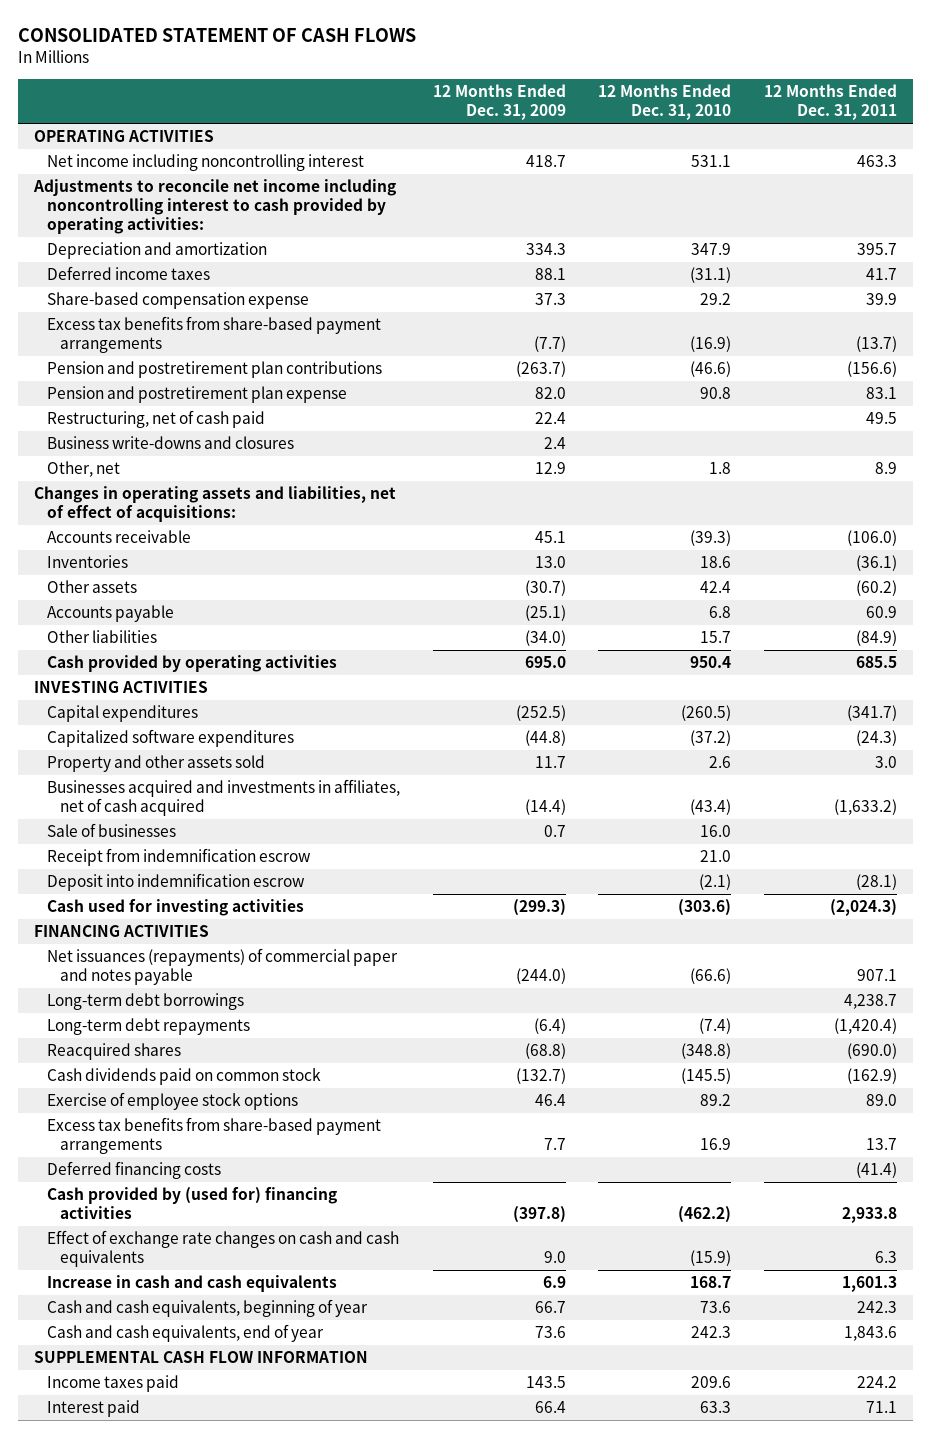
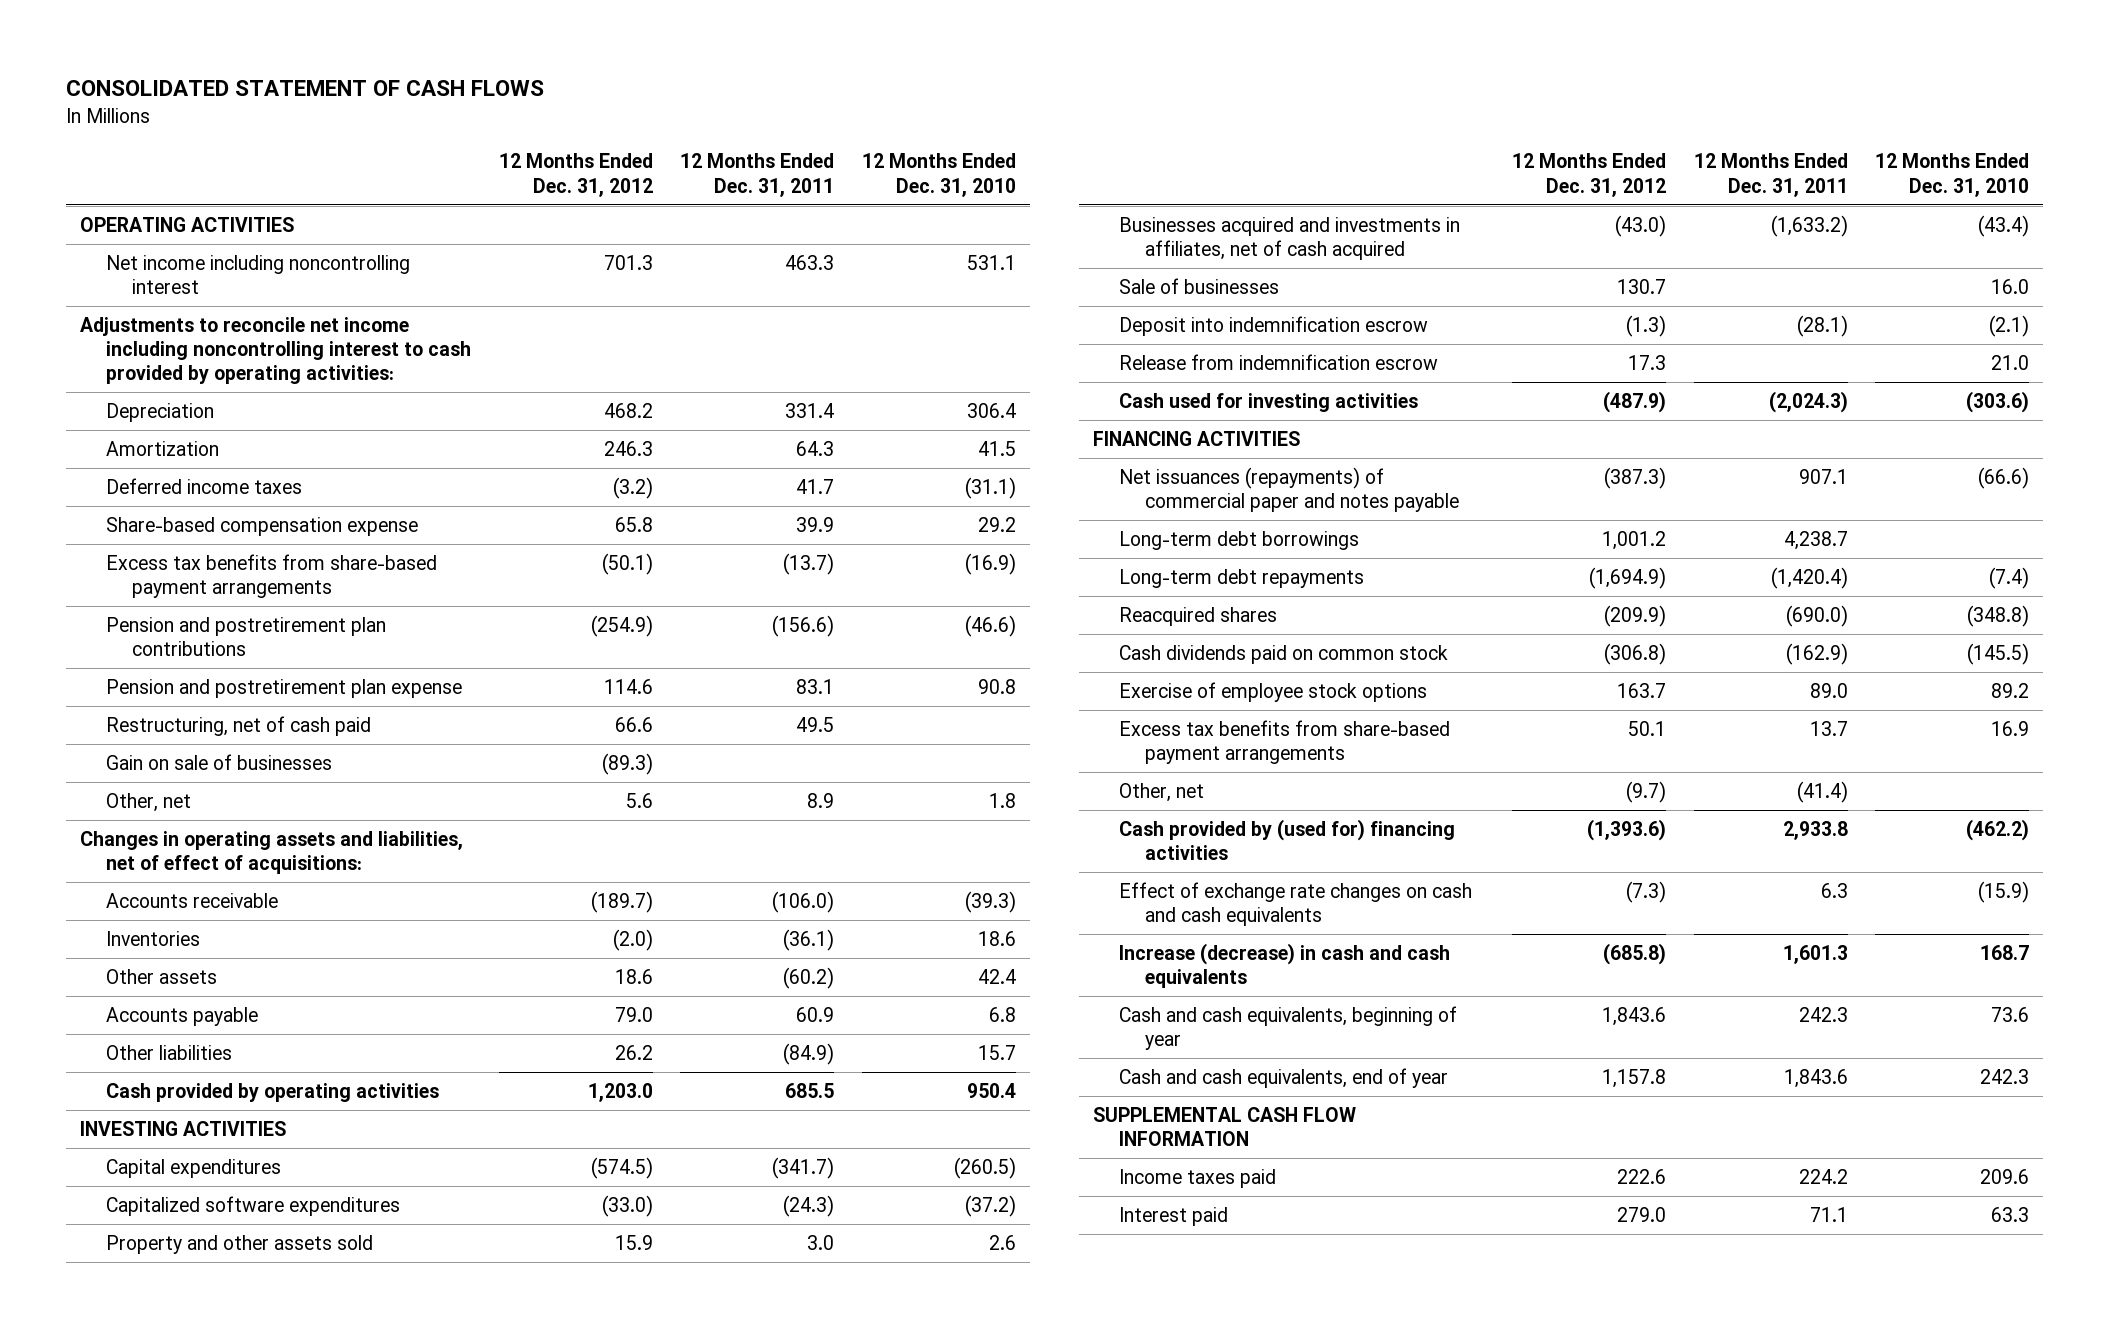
- | 12 Months Ended Dec. 31, 2009 | 12 Months Ended Dec. 31, 2010 | 12 Months Ended Dec. 31, 2011
+ | 12 Months Ended Dec. 31, 2012 | 12 Months Ended Dec. 31, 2011 | 12 Months Ended Dec. 31, 2010
- Depreciation and amortization | 334.3 | 347.9 | 395.7
+ Depreciation | 468.2 | 331.4 | 306.4
+ Amortization | 246.3 | 64.3 | 41.5
- Business write-downs and closures | 2.4 | |
+ Gain on sale of businesses | (89.3) | |
- Receipt from indemnification escrow | | 21.0 |
+ Release from indemnification escrow | 17.3 | | 21.0
- Deferred financing costs | | | (41.4)
+ Other, net | (9.7) | (41.4) |
- Increase in cash and cash equivalents | 6.9 | 168.7 | 1,601.3
+ Increase (decrease) in cash and cash equivalents | (685.8) | 1,601.3 | 168.7

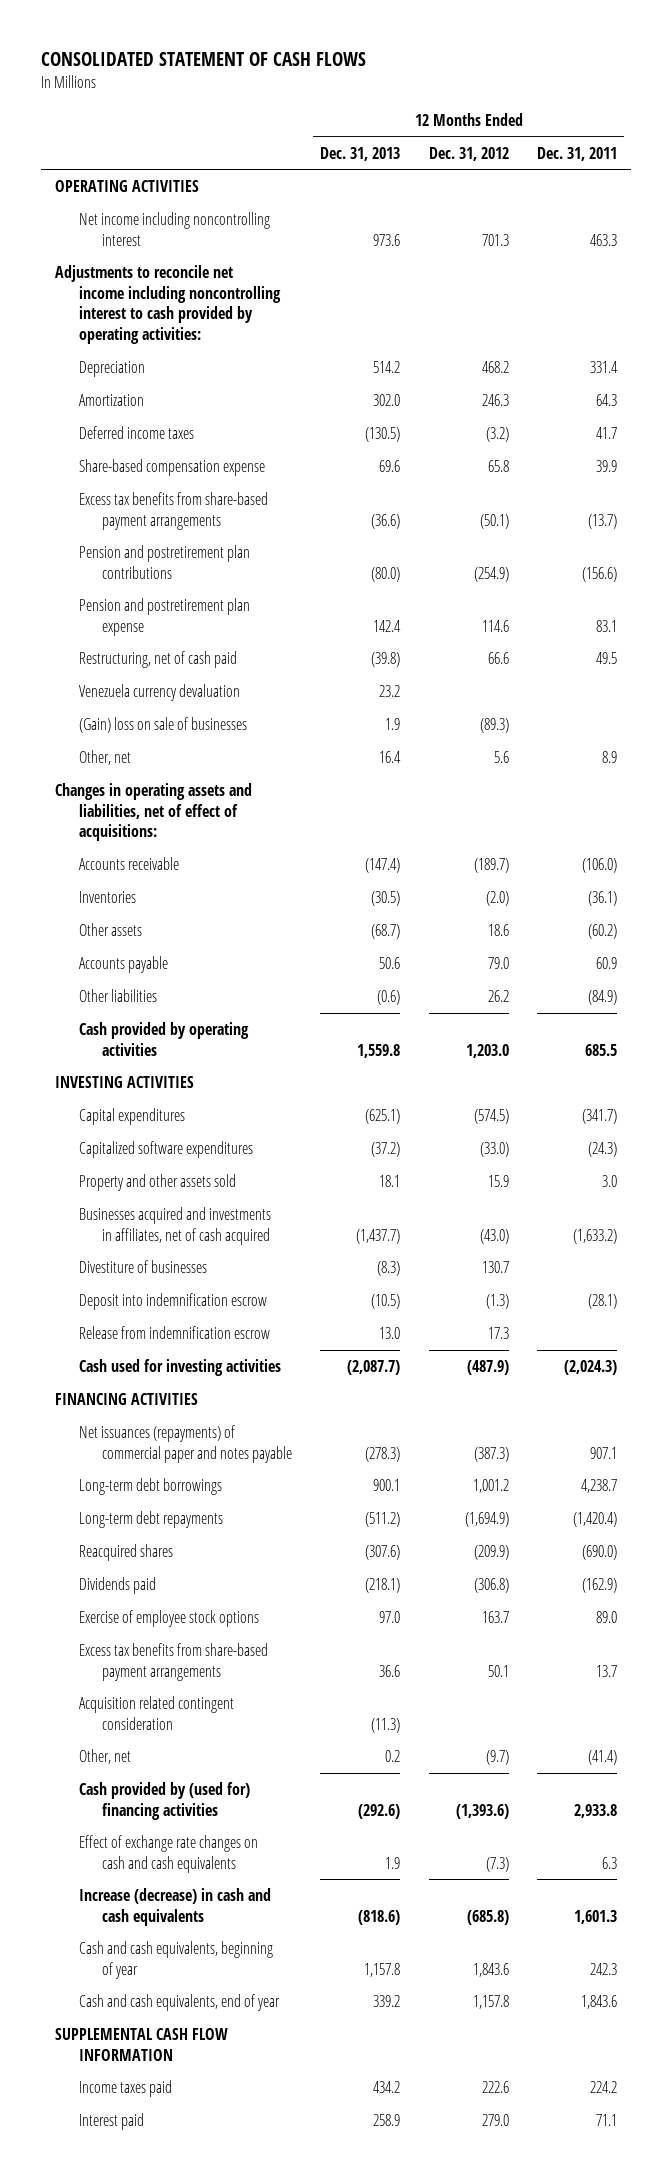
- | 12 Months Ended Dec. 31, 2012 | 12 Months Ended Dec. 31, 2011 | 12 Months Ended Dec. 31, 2010
+ | 12 Months Ended Dec. 31, 2013 | 12 Months Ended Dec. 31, 2012 | 12 Months Ended Dec. 31, 2011
- Gain on sale of businesses | (89.3) | |
+ Venezuela currency devaluation | 23.2 | |
+ (Gain) loss on sale of businesses | 1.9 | (89.3) |
- Sale of businesses | 130.7 | | 16.0
+ Divestiture of businesses | (8.3) | 130.7 |
- Cash dividends paid on common stock | (306.8) | (162.9) | (145.5)
+ Dividends paid | (218.1) | (306.8) | (162.9)
+ Acquisition related contingent consideration | (11.3) | |

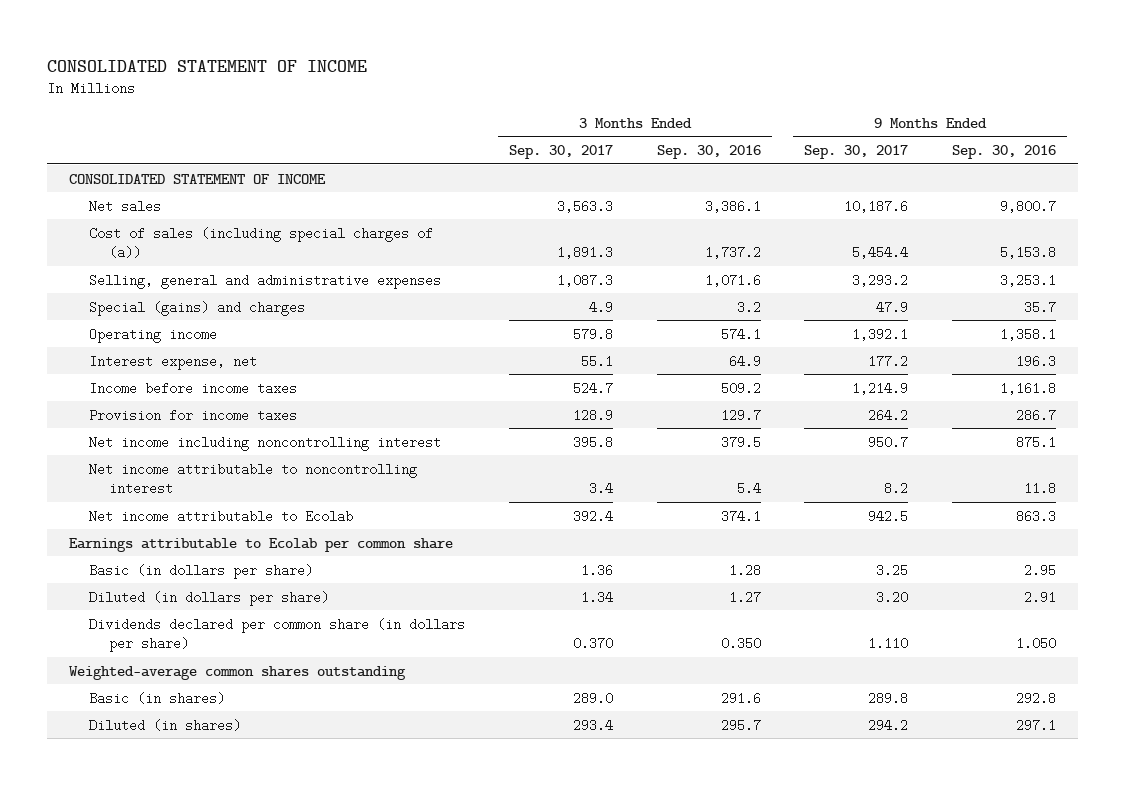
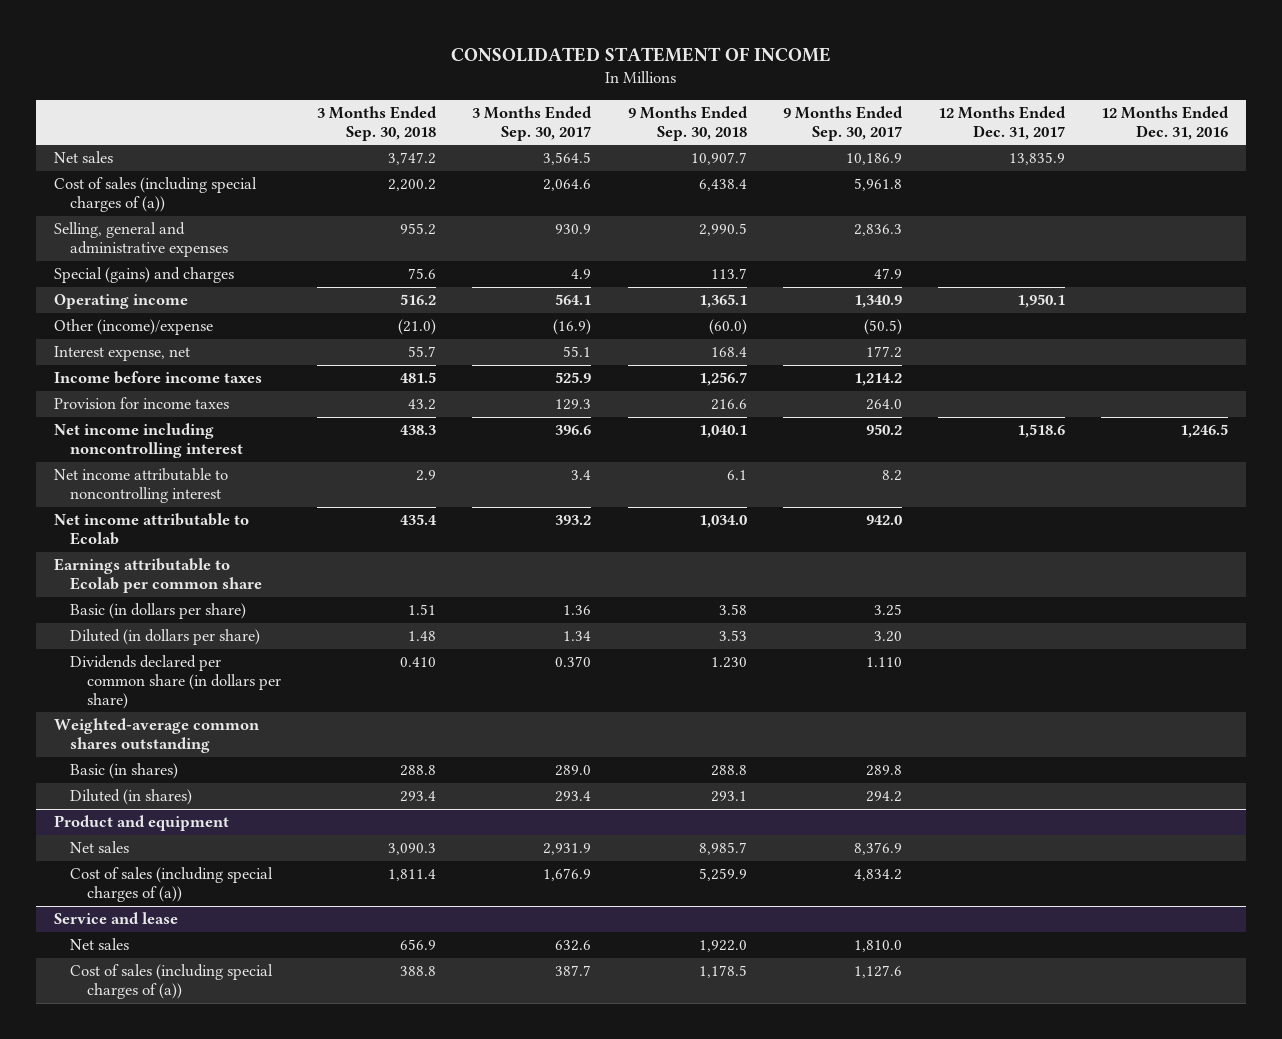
- | 3 Months Ended Sep. 30, 2017 | 3 Months Ended Sep. 30, 2016 | 9 Months Ended Sep. 30, 2017 | 9 Months Ended Sep. 30, 2016
+ | 3 Months Ended Sep. 30, 2018 | 3 Months Ended Sep. 30, 2017 | 9 Months Ended Sep. 30, 2018 | 9 Months Ended Sep. 30, 2017 | 12 Months Ended Dec. 31, 2017 | 12 Months Ended Dec. 31, 2016
- CONSOLIDATED STATEMENT OF INCOME
- Net sales | 3,563.3 | 3,386.1 | 10,187.6 | 9,800.7
- Cost of sales (including special charges of (a)) | 1,891.3 | 1,737.2 | 5,454.4 | 5,153.8
- Selling, general and administrative expenses | 1,087.3 | 1,071.6 | 3,293.2 | 3,253.1
+ Net sales | 3,747.2 | 3,564.5 | 10,907.7 | 10,186.9 | 13,835.9 |
+ Cost of sales (including special charges of (a)) | 2,200.2 | 2,064.6 | 6,438.4 | 5,961.8 | |
+ Selling, general and administrative expenses | 955.2 | 930.9 | 2,990.5 | 2,836.3 | |
- Operating income | 579.8 | 574.1 | 1,392.1 | 1,358.1
+ Operating income | 516.2 | 564.1 | 1,365.1 | 1,340.9 | 1,950.1 |
+ Other (income)/expense | (21.0) | (16.9) | (60.0) | (50.5) | |
- Income before income taxes | 524.7 | 509.2 | 1,214.9 | 1,161.8
- Provision for income taxes | 128.9 | 129.7 | 264.2 | 286.7
- Net income including noncontrolling interest | 395.8 | 379.5 | 950.7 | 875.1
+ Income before income taxes | 481.5 | 525.9 | 1,256.7 | 1,214.2 | |
+ Provision for income taxes | 43.2 | 129.3 | 216.6 | 264.0 | |
+ Net income including noncontrolling interest | 438.3 | 396.6 | 1,040.1 | 950.2 | 1,518.6 | 1,246.5
- Net income attributable to Ecolab | 392.4 | 374.1 | 942.5 | 863.3
+ Net income attributable to Ecolab | 435.4 | 393.2 | 1,034.0 | 942.0 | |
+ Product and equipment
+ Net sales | 3,090.3 | 2,931.9 | 8,985.7 | 8,376.9 | |
+ Cost of sales (including special charges of (a)) | 1,811.4 | 1,676.9 | 5,259.9 | 4,834.2 | |
+ Service and lease
+ Net sales | 656.9 | 632.6 | 1,922.0 | 1,810.0 | |
+ Cost of sales (including special charges of (a)) | 388.8 | 387.7 | 1,178.5 | 1,127.6 | |

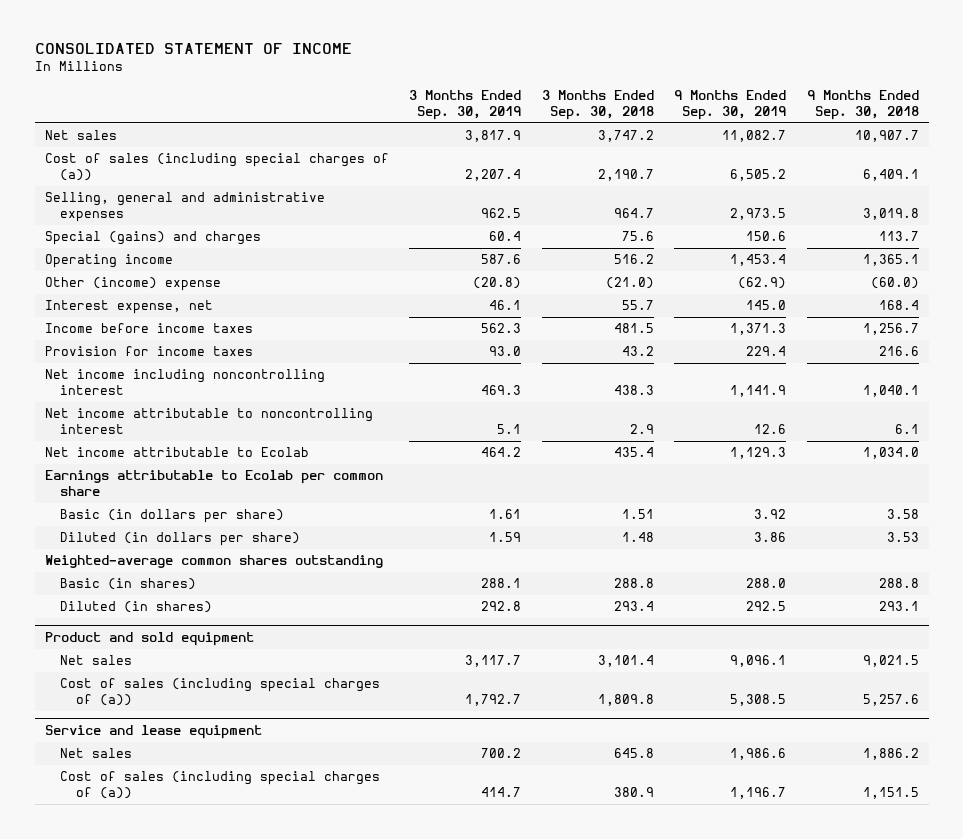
- | 3 Months Ended Sep. 30, 2018 | 3 Months Ended Sep. 30, 2017 | 9 Months Ended Sep. 30, 2018 | 9 Months Ended Sep. 30, 2017 | 12 Months Ended Dec. 31, 2017 | 12 Months Ended Dec. 31, 2016
+ | 3 Months Ended Sep. 30, 2019 | 3 Months Ended Sep. 30, 2018 | 9 Months Ended Sep. 30, 2019 | 9 Months Ended Sep. 30, 2018
- Cost of sales (including special charges of (a)) | 2,200.2 | 2,064.6 | 6,438.4 | 5,961.8 | |
- Selling, general and administrative expenses | 955.2 | 930.9 | 2,990.5 | 2,836.3 | |
+ Cost of sales (including special charges of (a)) | 2,207.4 | 2,190.7 | 6,505.2 | 6,409.1
+ Selling, general and administrative expenses | 962.5 | 964.7 | 2,973.5 | 3,019.8
- Other (income)/expense | (21.0) | (16.9) | (60.0) | (50.5) | |
+ Other (income) expense | (20.8) | (21.0) | (62.9) | (60.0)
- Dividends declared per common share (in dollars per share) | 0.410 | 0.370 | 1.230 | 1.110 | |
- Product and equipment
- Net sales | 3,090.3 | 2,931.9 | 8,985.7 | 8,376.9 | |
- Cost of sales (including special charges of (a)) | 1,811.4 | 1,676.9 | 5,259.9 | 4,834.2 | |
- Service and lease
- Net sales | 656.9 | 632.6 | 1,922.0 | 1,810.0 | |
- Cost of sales (including special charges of (a)) | 388.8 | 387.7 | 1,178.5 | 1,127.6 | |
+ Product and sold equipment
+ Net sales | 3,117.7 | 3,101.4 | 9,096.1 | 9,021.5
+ Cost of sales (including special charges of (a)) | 1,792.7 | 1,809.8 | 5,308.5 | 5,257.6
+ Service and lease equipment
+ Net sales | 700.2 | 645.8 | 1,986.6 | 1,886.2
+ Cost of sales (including special charges of (a)) | 414.7 | 380.9 | 1,196.7 | 1,151.5

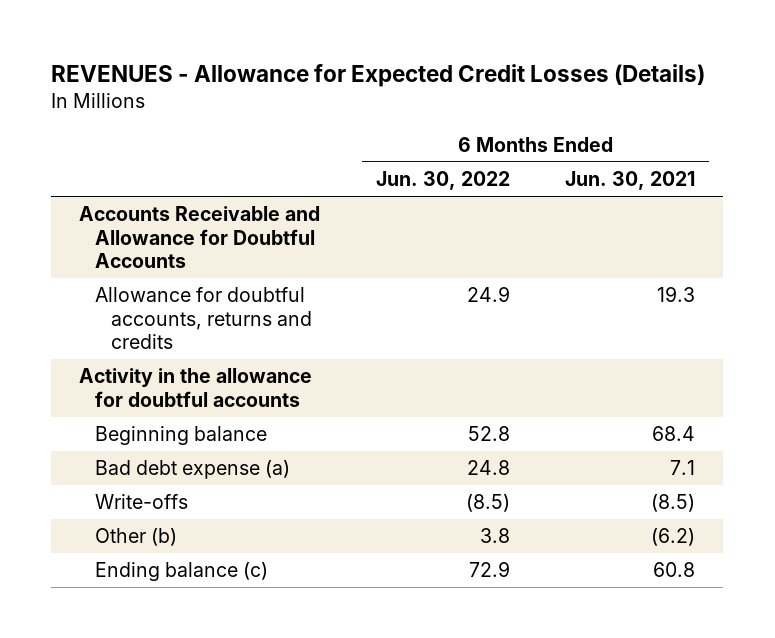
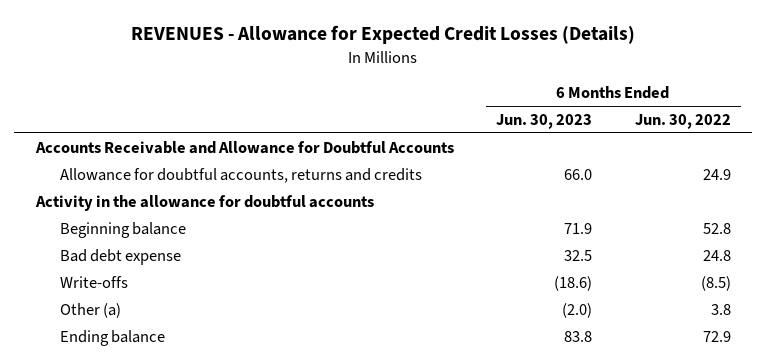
- | 6 Months Ended Jun. 30, 2022 | 6 Months Ended Jun. 30, 2021
+ | 6 Months Ended Jun. 30, 2023 | 6 Months Ended Jun. 30, 2022
- Bad debt expense (a) | 24.8 | 7.1
+ Bad debt expense | 32.5 | 24.8
- Other (b) | 3.8 | (6.2)
- Ending balance (c) | 72.9 | 60.8
+ Other (a) | (2.0) | 3.8
+ Ending balance | 83.8 | 72.9

